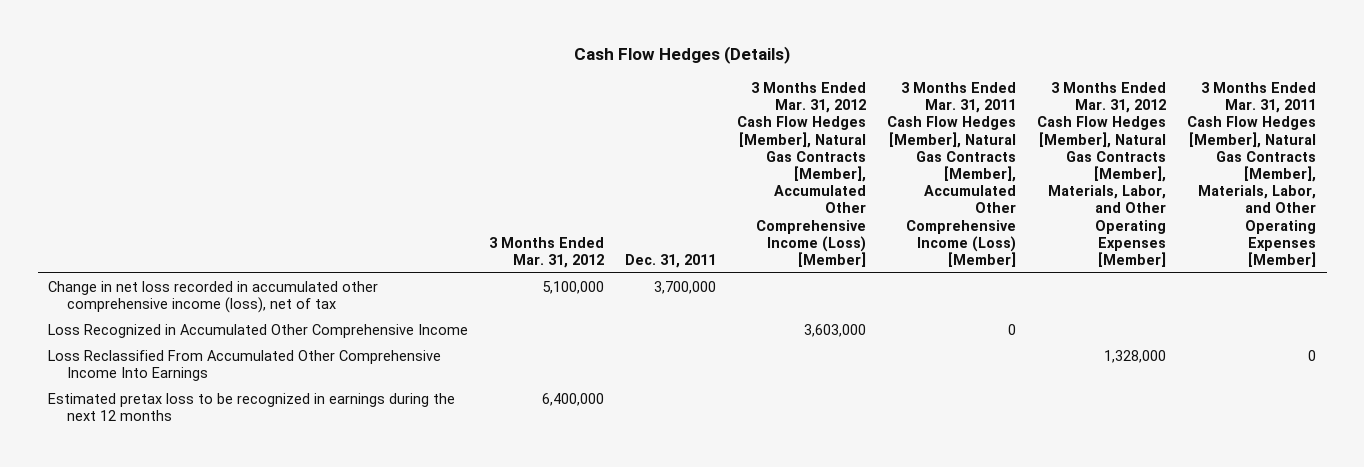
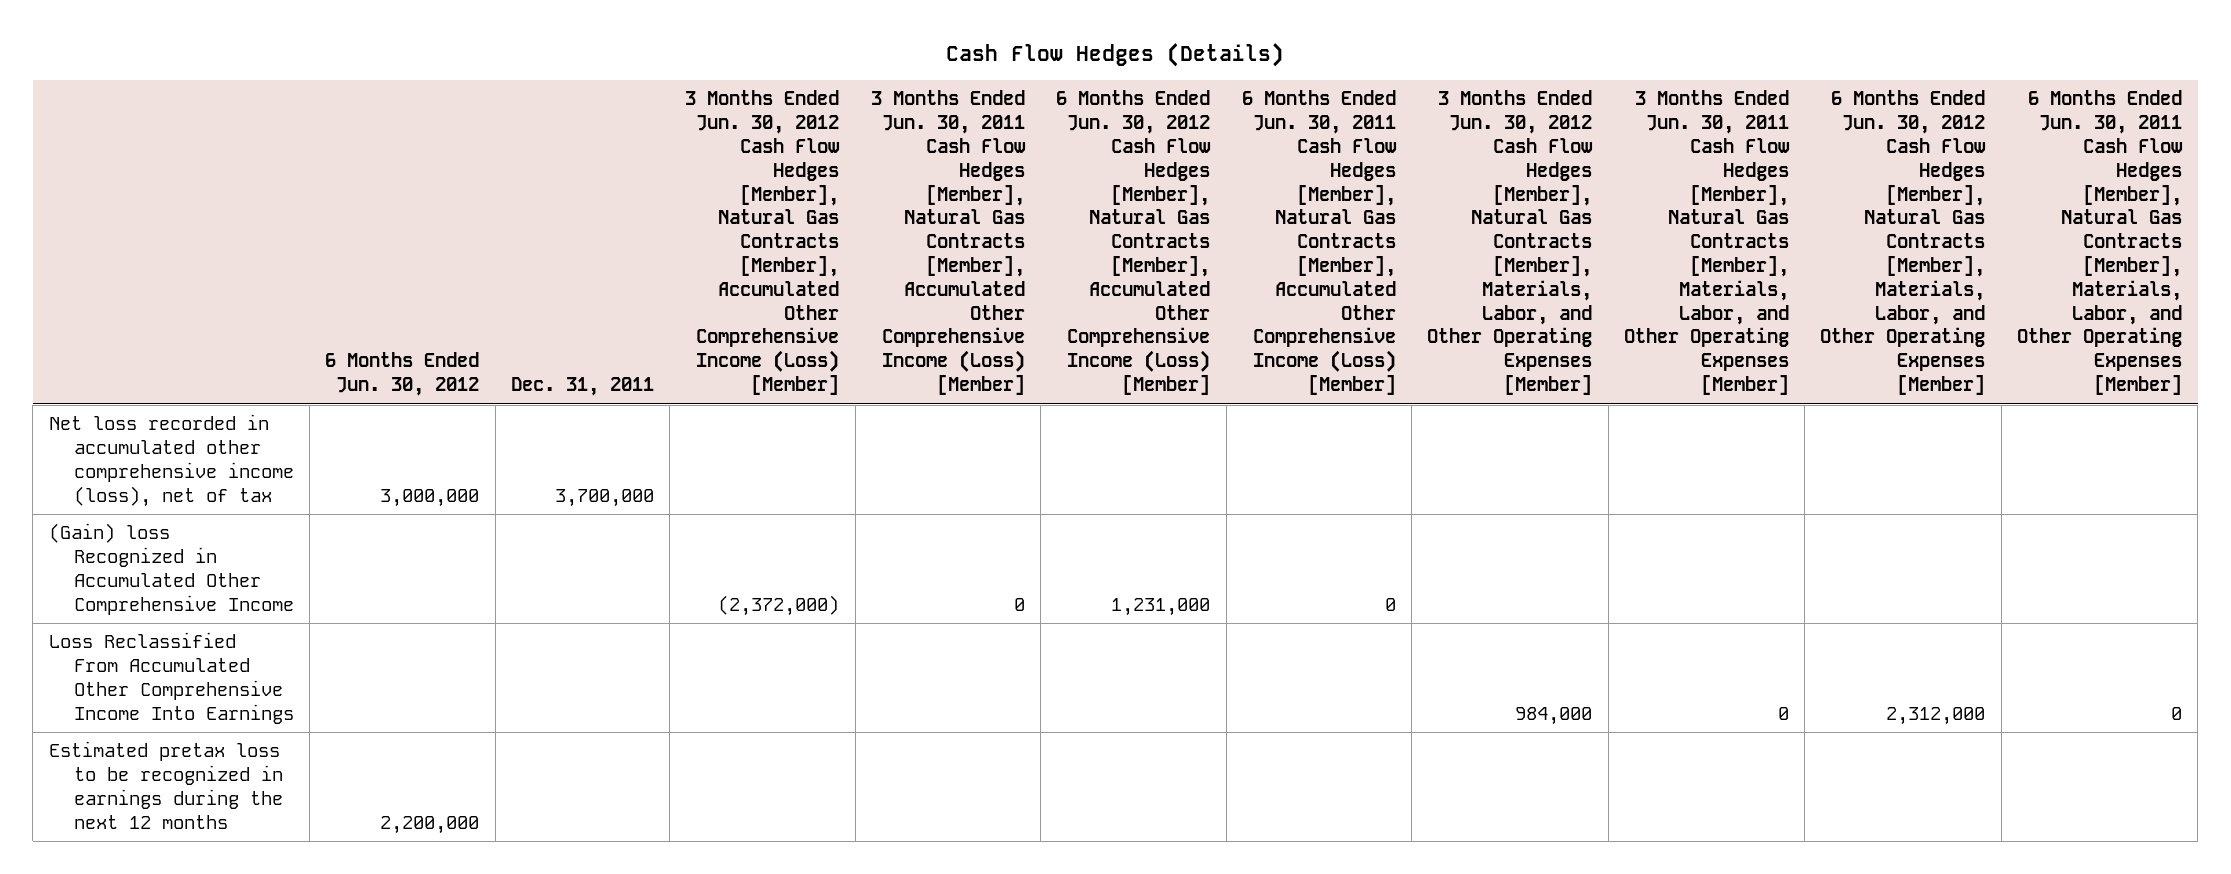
- | 3 Months Ended Mar. 31, 2012 | Dec. 31, 2011 | 3 Months Ended Mar. 31, 2012 Cash Flow Hedges [Member], Natural Gas Contracts [Member], Accumulated Other Comprehensive Income (Loss) [Member] | 3 Months Ended Mar. 31, 2011 Cash Flow Hedges [Member], Natural Gas Contracts [Member], Accumulated Other Comprehensive Income (Loss) [Member] | 3 Months Ended Mar. 31, 2012 Cash Flow Hedges [Member], Natural Gas Contracts [Member], Materials, Labor, and Other Operating Expenses [Member] | 3 Months Ended Mar. 31, 2011 Cash Flow Hedges [Member], Natural Gas Contracts [Member], Materials, Labor, and Other Operating Expenses [Member]
+ | 6 Months Ended Jun. 30, 2012 | Dec. 31, 2011 | 3 Months Ended Jun. 30, 2012 Cash Flow Hedges [Member], Natural Gas Contracts [Member], Accumulated Other Comprehensive Income (Loss) [Member] | 3 Months Ended Jun. 30, 2011 Cash Flow Hedges [Member], Natural Gas Contracts [Member], Accumulated Other Comprehensive Income (Loss) [Member] | 6 Months Ended Jun. 30, 2012 Cash Flow Hedges [Member], Natural Gas Contracts [Member], Accumulated Other Comprehensive Income (Loss) [Member] | 6 Months Ended Jun. 30, 2011 Cash Flow Hedges [Member], Natural Gas Contracts [Member], Accumulated Other Comprehensive Income (Loss) [Member] | 3 Months Ended Jun. 30, 2012 Cash Flow Hedges [Member], Natural Gas Contracts [Member], Materials, Labor, and Other Operating Expenses [Member] | 3 Months Ended Jun. 30, 2011 Cash Flow Hedges [Member], Natural Gas Contracts [Member], Materials, Labor, and Other Operating Expenses [Member] | 6 Months Ended Jun. 30, 2012 Cash Flow Hedges [Member], Natural Gas Contracts [Member], Materials, Labor, and Other Operating Expenses [Member] | 6 Months Ended Jun. 30, 2011 Cash Flow Hedges [Member], Natural Gas Contracts [Member], Materials, Labor, and Other Operating Expenses [Member]
- Change in net loss recorded in accumulated other comprehensive income (loss), net of tax | 5,100,000 | 3,700,000 | | | |
- Loss Recognized in Accumulated Other Comprehensive Income | | | 3,603,000 | 0 | |
+ Net loss recorded in accumulated other comprehensive income (loss), net of tax | 3,000,000 | 3,700,000 | | | | | | | |
+ (Gain) loss Recognized in Accumulated Other Comprehensive Income | | | (2,372,000) | 0 | 1,231,000 | 0 | | | |

